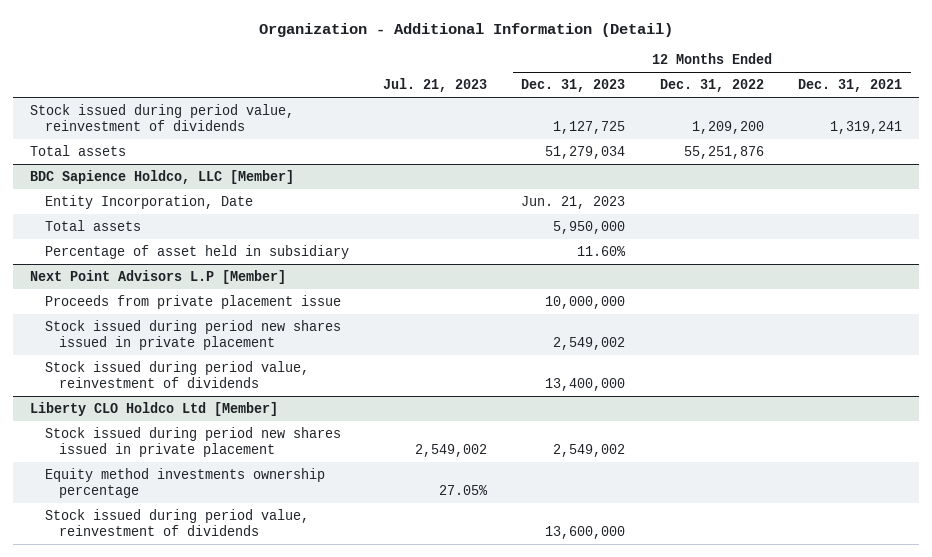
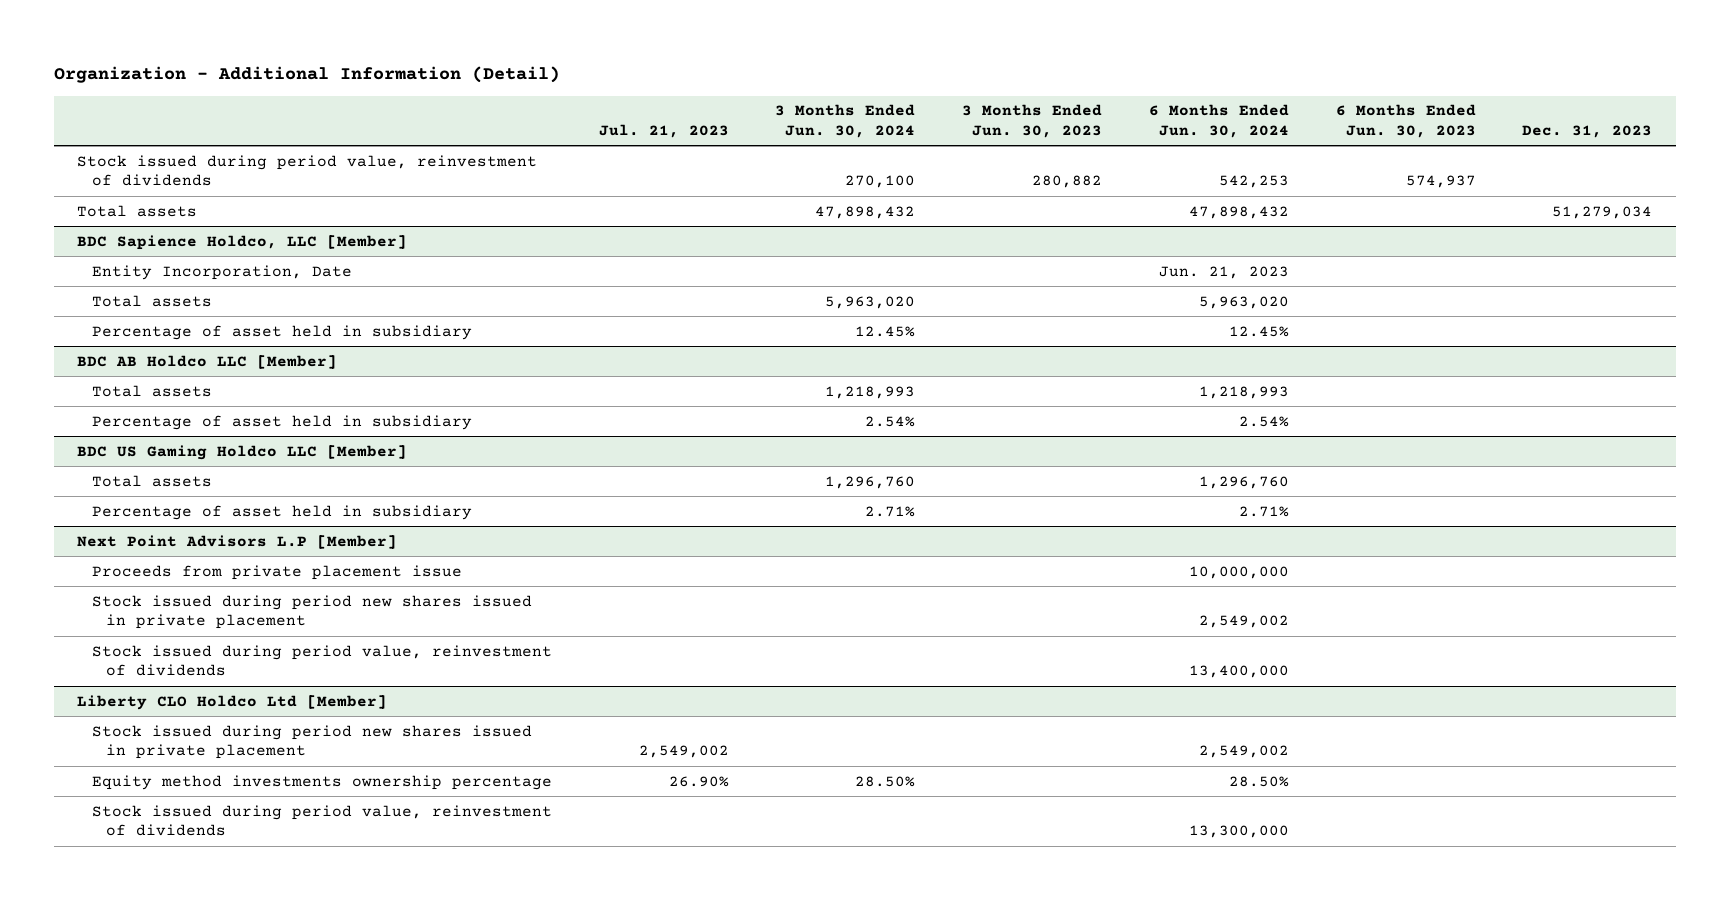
- | Jul. 21, 2023 | 12 Months Ended Dec. 31, 2023 | 12 Months Ended Dec. 31, 2022 | 12 Months Ended Dec. 31, 2021
+ | Jul. 21, 2023 | 3 Months Ended Jun. 30, 2024 | 3 Months Ended Jun. 30, 2023 | 6 Months Ended Jun. 30, 2024 | 6 Months Ended Jun. 30, 2023 | Dec. 31, 2023
+ BDC AB Holdco LLC [Member]
+ Total assets | | 1,218,993 | | 1,218,993 | |
+ Percentage of asset held in subsidiary | | 2.54% | | 2.54% | |
+ BDC US Gaming Holdco LLC [Member]
+ Total assets | | 1,296,760 | | 1,296,760 | |
+ Percentage of asset held in subsidiary | | 2.71% | | 2.71% | |
@ Liberty CLO Holdco Ltd [Member]
- Equity method investments ownership percentage | 27.05% | | |
+ Equity method investments ownership percentage | 26.90% | 28.50% | | 28.50% | |

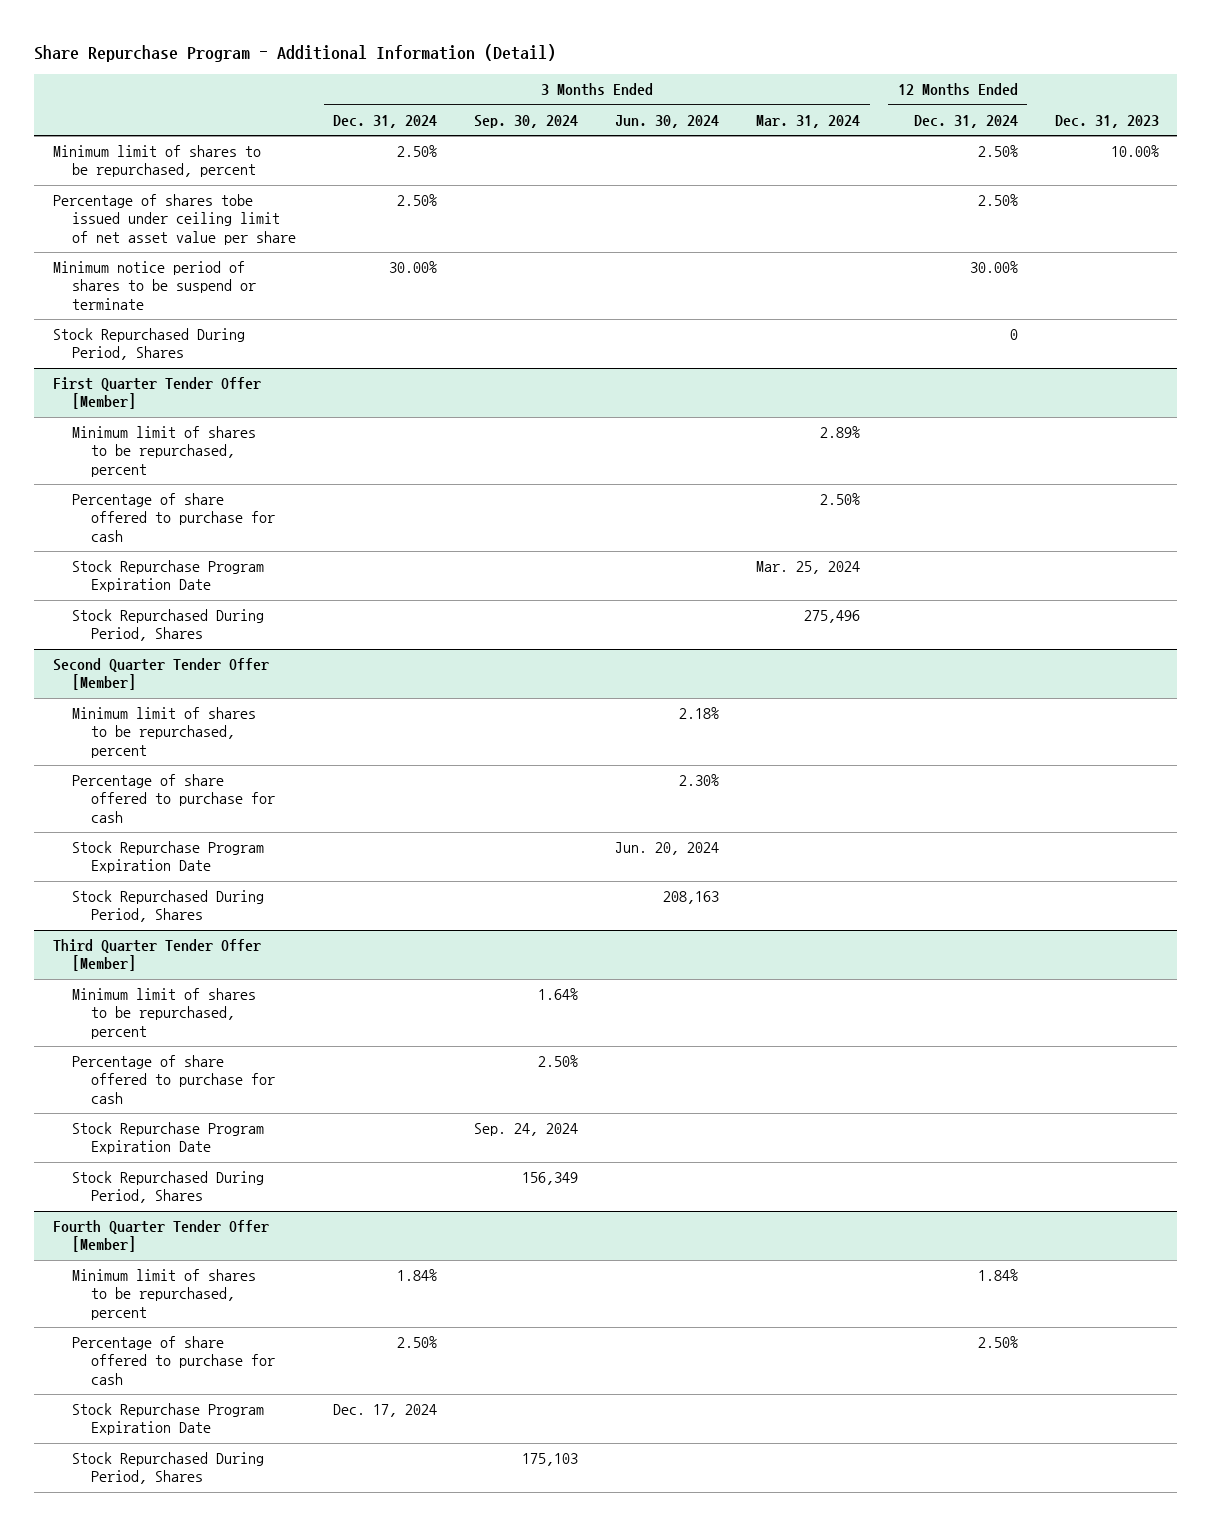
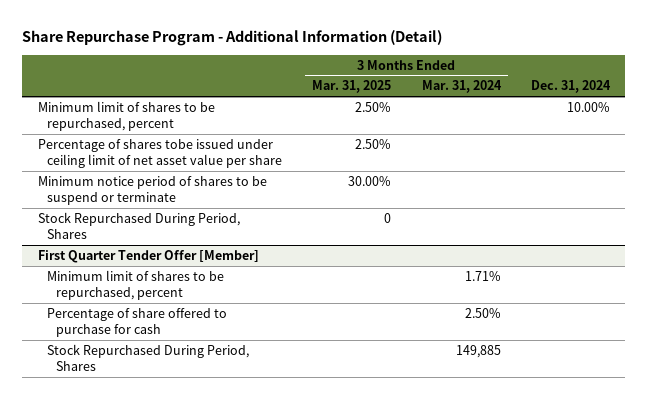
- | 3 Months Ended Dec. 31, 2024 | 3 Months Ended Sep. 30, 2024 | 3 Months Ended Jun. 30, 2024 | 3 Months Ended Mar. 31, 2024 | 12 Months Ended Dec. 31, 2024 | Dec. 31, 2023
+ | 3 Months Ended Mar. 31, 2025 | 3 Months Ended Mar. 31, 2024 | Dec. 31, 2024
@ First Quarter Tender Offer [Member]
- Minimum limit of shares to be repurchased, percent | | | | 2.89% | |
+ Minimum limit of shares to be repurchased, percent | | 1.71% |
- Stock Repurchase Program Expiration Date | | | | Mar. 25, 2024 | |
- Stock Repurchased During Period, Shares | | | | 275,496 | |
- Second Quarter Tender Offer [Member]
- Minimum limit of shares to be repurchased, percent | | | 2.18% | | |
- Percentage of share offered to purchase for cash | | | 2.30% | | |
- Stock Repurchase Program Expiration Date | | | Jun. 20, 2024 | | |
- Stock Repurchased During Period, Shares | | | 208,163 | | |
- Third Quarter Tender Offer [Member]
- Minimum limit of shares to be repurchased, percent | | 1.64% | | | |
- Percentage of share offered to purchase for cash | | 2.50% | | | |
- Stock Repurchase Program Expiration Date | | Sep. 24, 2024 | | | |
- Stock Repurchased During Period, Shares | | 156,349 | | | |
- Fourth Quarter Tender Offer [Member]
- Minimum limit of shares to be repurchased, percent | 1.84% | | | | 1.84% |
- Percentage of share offered to purchase for cash | 2.50% | | | | 2.50% |
- Stock Repurchase Program Expiration Date | Dec. 17, 2024 | | | | |
- Stock Repurchased During Period, Shares | | 175,103 | | | |
@ First Quarter Tender Offer [Member]
+ Stock Repurchased During Period, Shares | | 149,885 |

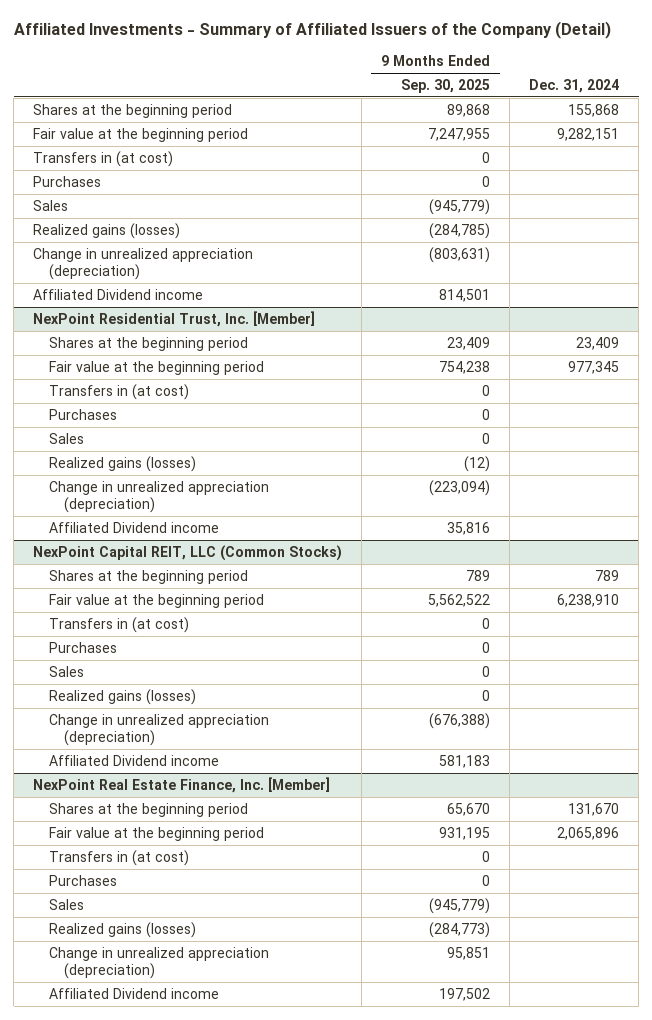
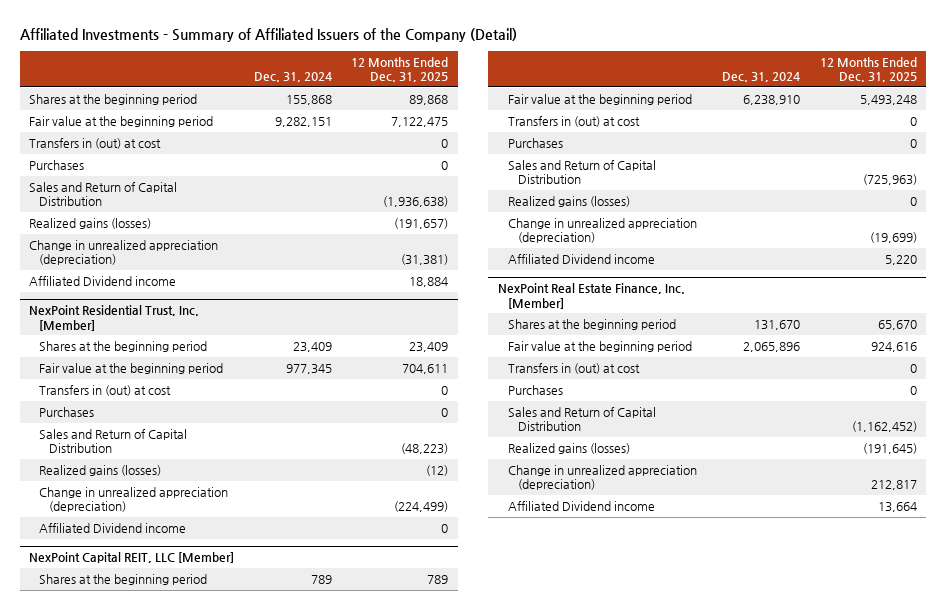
- | 9 Months Ended Sep. 30, 2025 | Dec. 31, 2024
+ | Dec. 31, 2024 | 12 Months Ended Dec. 31, 2025
- Transfers in (at cost) | 0 |
+ Transfers in (out) at cost | | 0
- Sales | (945,779) |
+ Sales and Return of Capital Distribution | | (1,936,638)
@ NexPoint Residential Trust, Inc. [Member]
- Transfers in (at cost) | 0 |
+ Transfers in (out) at cost | | 0
- Sales | 0 |
+ Sales and Return of Capital Distribution | | (48,223)
- NexPoint Capital REIT, LLC (Common Stocks)
+ NexPoint Capital REIT, LLC [Member]
- Transfers in (at cost) | 0 |
+ Transfers in (out) at cost | | 0
- Sales | 0 |
+ Sales and Return of Capital Distribution | | (725,963)
@ NexPoint Real Estate Finance, Inc. [Member]
- Transfers in (at cost) | 0 |
+ Transfers in (out) at cost | | 0
- Sales | (945,779) |
+ Sales and Return of Capital Distribution | | (1,162,452)

